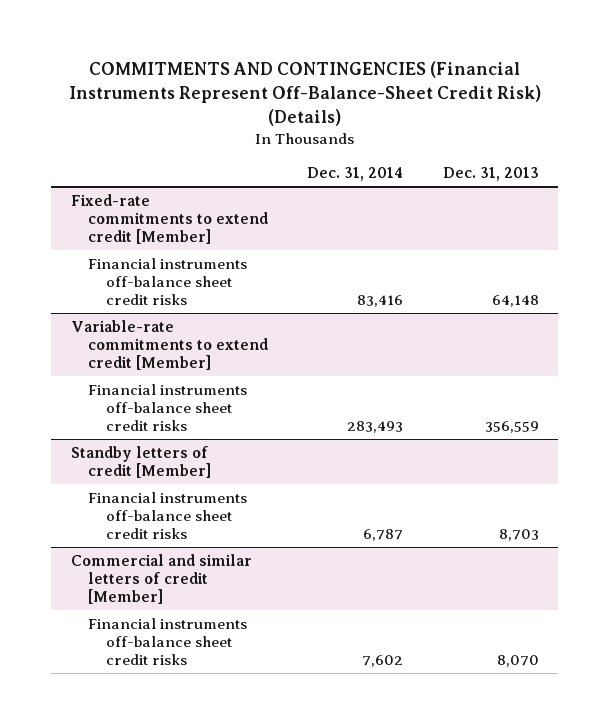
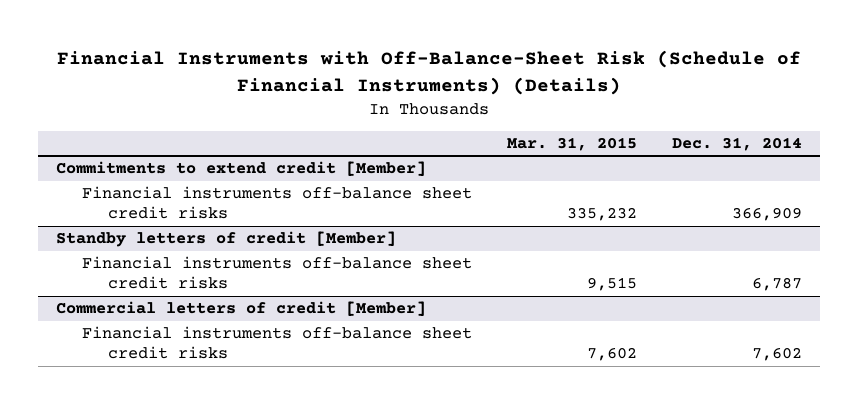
- COMMITMENTS AND CONTINGENCIES (Financial Instruments Represent Off-Balance-Sheet Credit Risk) (Details)
+ Financial Instruments with Off-Balance-Sheet Risk (Schedule of Financial Instruments) (Details)
- | Dec. 31, 2014 | Dec. 31, 2013
+ | Mar. 31, 2015 | Dec. 31, 2014
- Fixed-rate commitments to extend credit [Member]
- Financial instruments off-balance sheet credit risks | 83,416 | 64,148
- Variable-rate commitments to extend credit [Member]
- Financial instruments off-balance sheet credit risks | 283,493 | 356,559
+ Commitments to extend credit [Member]
+ Financial instruments off-balance sheet credit risks | 335,232 | 366,909
- Commercial and similar letters of credit [Member]
+ Commercial letters of credit [Member]

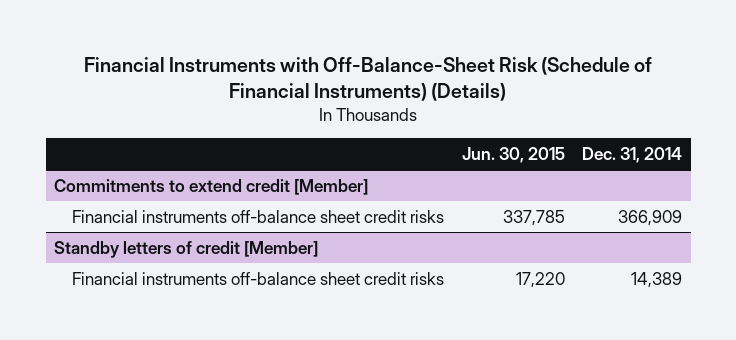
- | Mar. 31, 2015 | Dec. 31, 2014
+ | Jun. 30, 2015 | Dec. 31, 2014
@ Standby letters of credit [Member]
- Financial instruments off-balance sheet credit risks | 9,515 | 6,787
- Commercial letters of credit [Member]
- Financial instruments off-balance sheet credit risks | 7,602 | 7,602
@ Standby letters of credit [Member]
+ Financial instruments off-balance sheet credit risks | 17,220 | 14,389

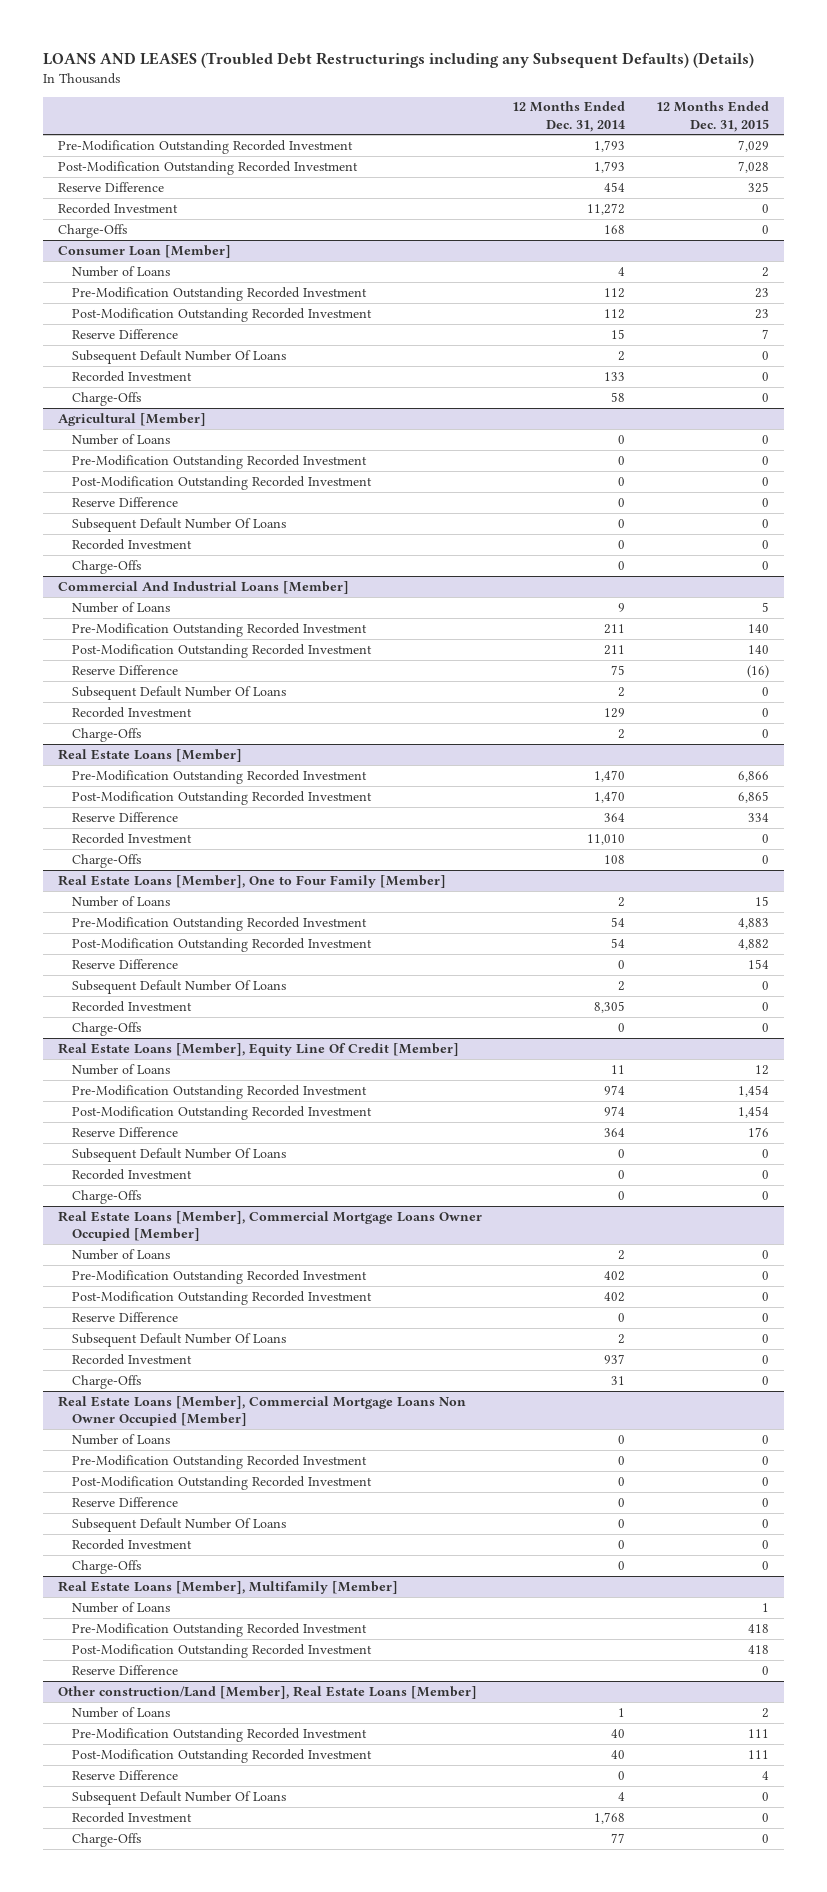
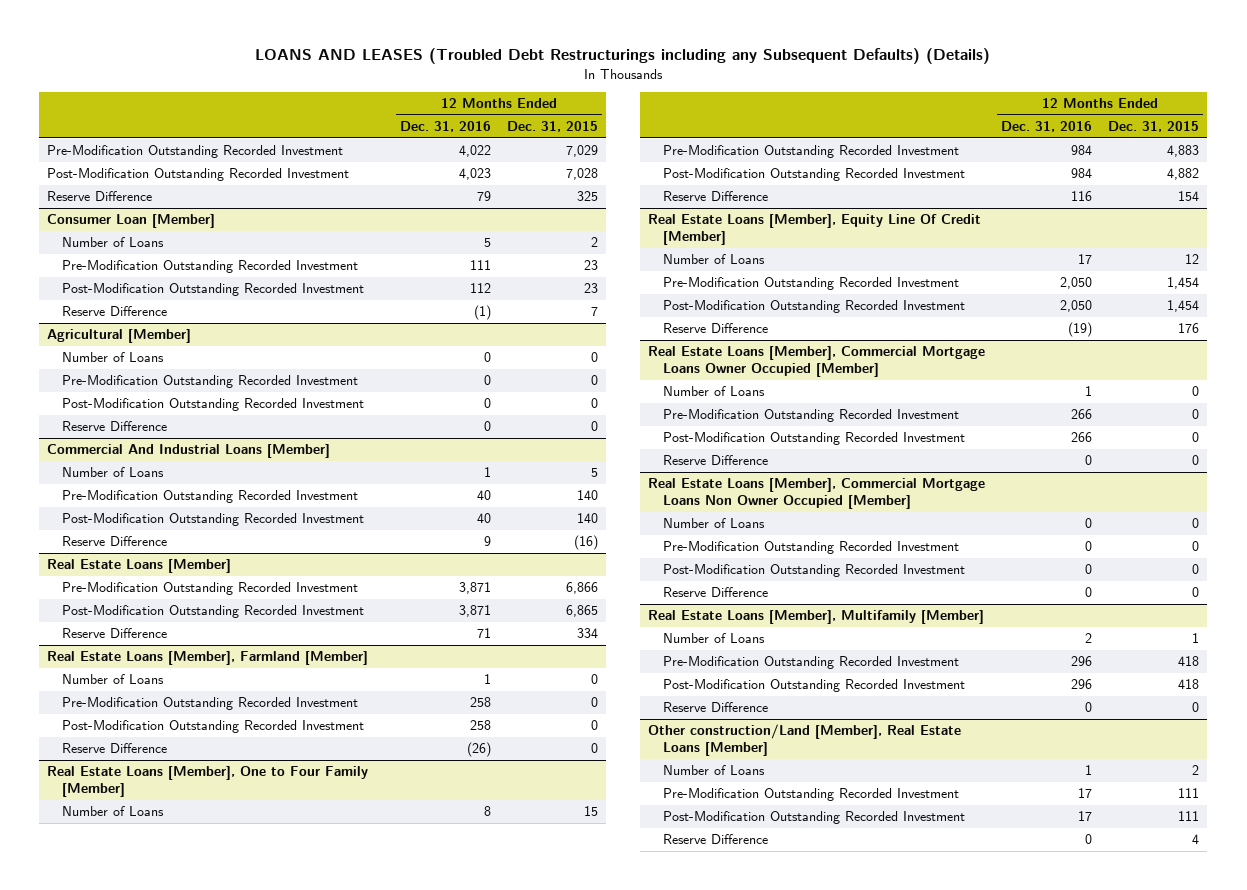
- | 12 Months Ended Dec. 31, 2014 | 12 Months Ended Dec. 31, 2015
+ | 12 Months Ended Dec. 31, 2016 | 12 Months Ended Dec. 31, 2015
- Recorded Investment | 11,272 | 0
- Charge-Offs | 168 | 0
@ Consumer Loan [Member]
- Subsequent Default Number Of Loans | 2 | 0
- Recorded Investment | 133 | 0
- Charge-Offs | 58 | 0
@ Agricultural [Member]
- Subsequent Default Number Of Loans | 0 | 0
- Recorded Investment | 0 | 0
- Charge-Offs | 0 | 0
@ Commercial And Industrial Loans [Member]
- Subsequent Default Number Of Loans | 2 | 0
- Recorded Investment | 129 | 0
- Charge-Offs | 2 | 0
@ Real Estate Loans [Member]
- Recorded Investment | 11,010 | 0
- Charge-Offs | 108 | 0
+ Real Estate Loans [Member], Farmland [Member]
+ Number of Loans | 1 | 0
+ Pre-Modification Outstanding Recorded Investment | 258 | 0
+ Post-Modification Outstanding Recorded Investment | 258 | 0
+ Reserve Difference | (26) | 0
@ Real Estate Loans [Member], One to Four Family [Member]
- Subsequent Default Number Of Loans | 2 | 0
- Recorded Investment | 8,305 | 0
- Charge-Offs | 0 | 0
@ Real Estate Loans [Member], Equity Line Of Credit [Member]
- Subsequent Default Number Of Loans | 0 | 0
- Recorded Investment | 0 | 0
- Charge-Offs | 0 | 0
@ Real Estate Loans [Member], Commercial Mortgage Loans Owner Occupied [Member]
- Subsequent Default Number Of Loans | 2 | 0
- Recorded Investment | 937 | 0
- Charge-Offs | 31 | 0
@ Real Estate Loans [Member], Commercial Mortgage Loans Non Owner Occupied [Member]
- Subsequent Default Number Of Loans | 0 | 0
- Recorded Investment | 0 | 0
- Charge-Offs | 0 | 0
@ Other construction/Land [Member], Real Estate Loans [Member]
- Subsequent Default Number Of Loans | 4 | 0
- Recorded Investment | 1,768 | 0
- Charge-Offs | 77 | 0

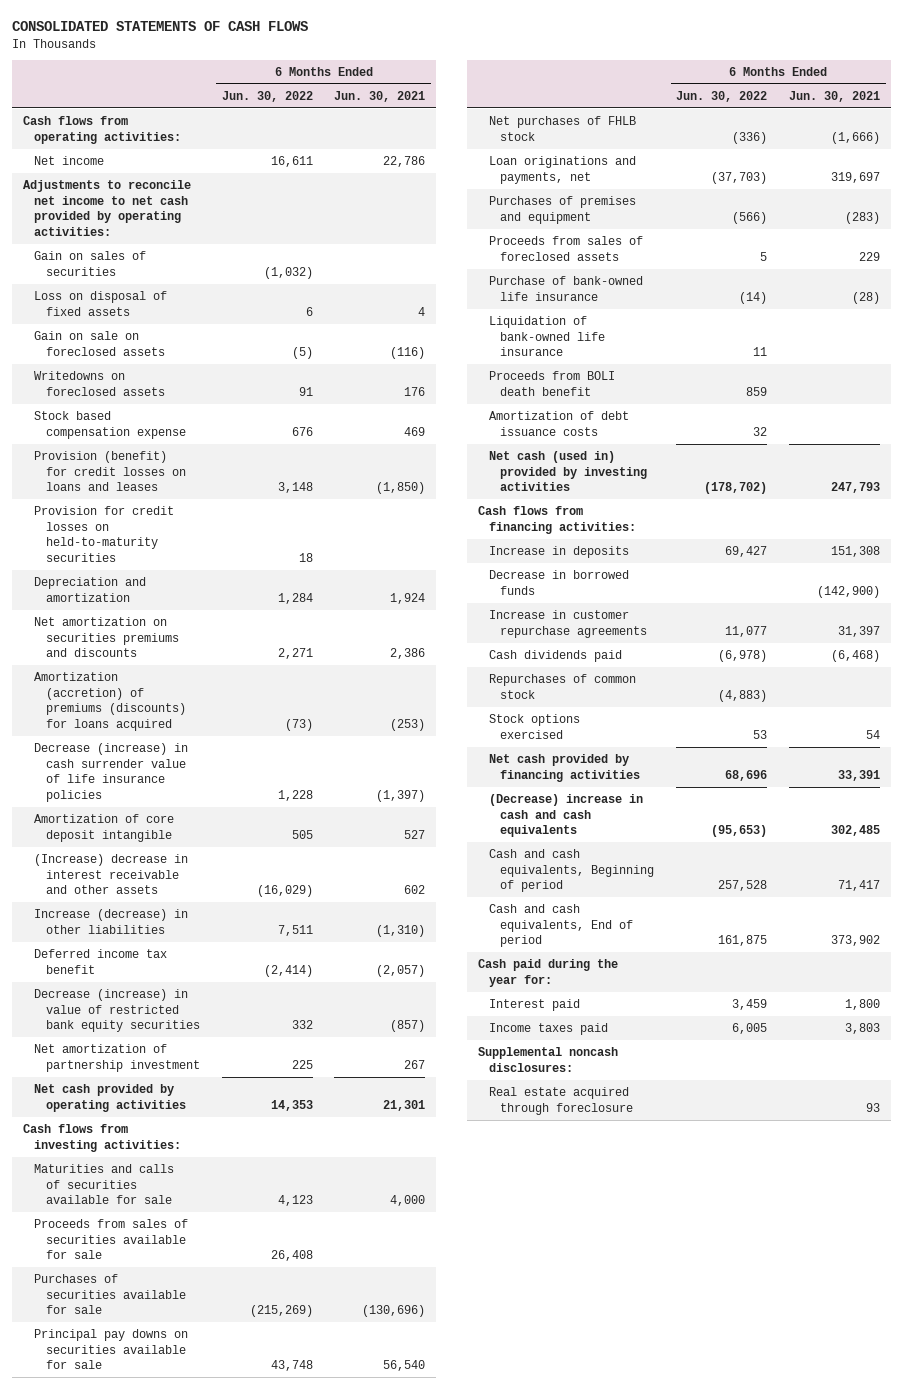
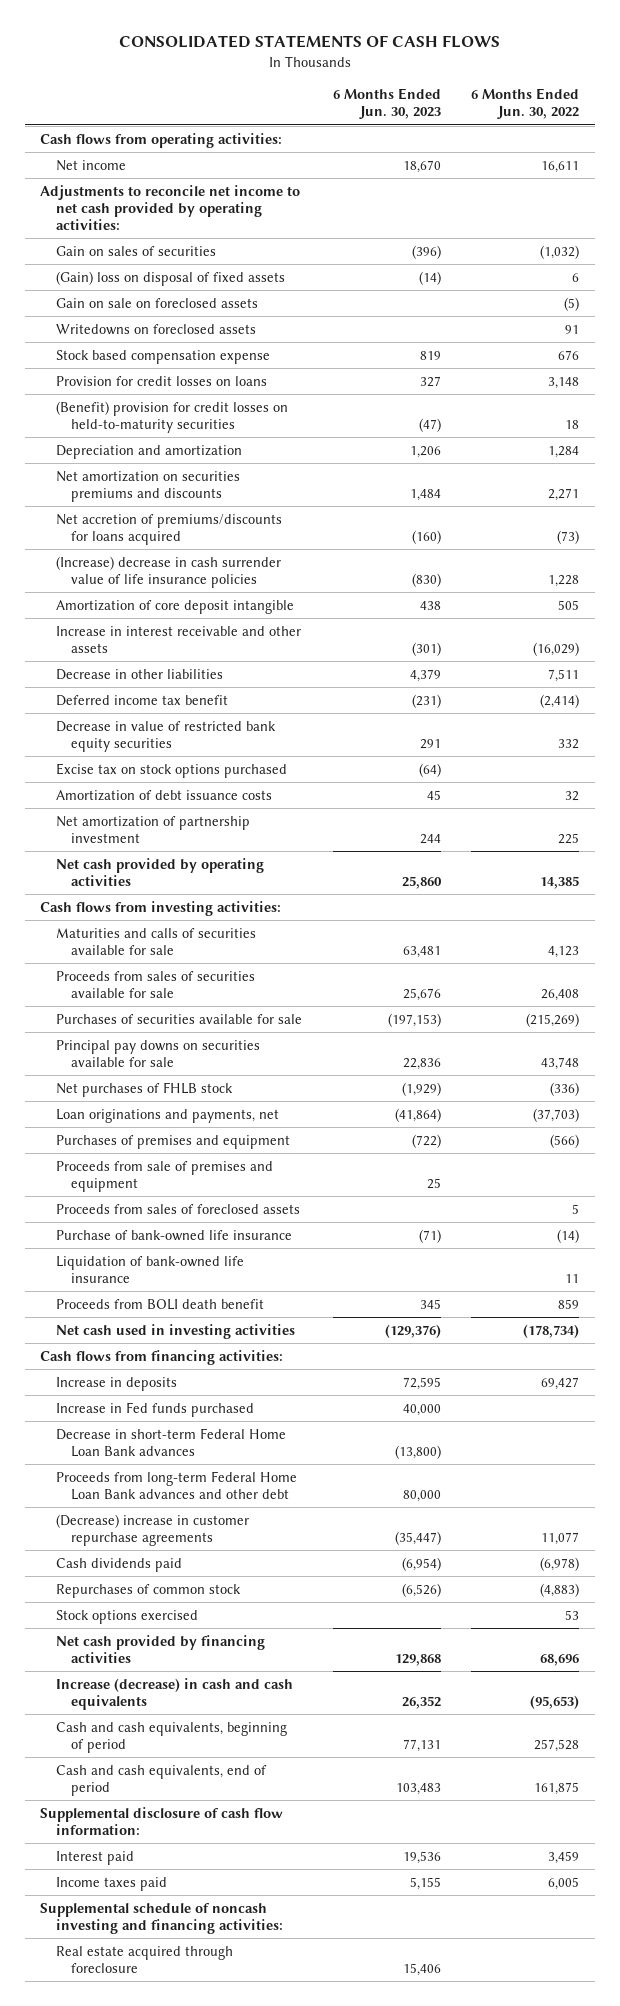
- | 6 Months Ended Jun. 30, 2022 | 6 Months Ended Jun. 30, 2021
+ | 6 Months Ended Jun. 30, 2023 | 6 Months Ended Jun. 30, 2022
- Loss on disposal of fixed assets | 6 | 4
+ (Gain) loss on disposal of fixed assets | (14) | 6
- Provision (benefit) for credit losses on loans and leases | 3,148 | (1,850)
- Provision for credit losses on held-to-maturity securities | 18 |
+ Provision for credit losses on loans | 327 | 3,148
+ (Benefit) provision for credit losses on held-to-maturity securities | (47) | 18
- Amortization (accretion) of premiums (discounts) for loans acquired | (73) | (253)
- Decrease (increase) in cash surrender value of life insurance policies | 1,228 | (1,397)
+ Net accretion of premiums/discounts for loans acquired | (160) | (73)
+ (Increase) decrease in cash surrender value of life insurance policies | (830) | 1,228
- (Increase) decrease in interest receivable and other assets | (16,029) | 602
- Increase (decrease) in other liabilities | 7,511 | (1,310)
+ Increase in interest receivable and other assets | (301) | (16,029)
+ Decrease in other liabilities | 4,379 | 7,511
- Decrease (increase) in value of restricted bank equity securities | 332 | (857)
+ Decrease in value of restricted bank equity securities | 291 | 332
+ Excise tax on stock options purchased | (64) |
moved up: Amortization of debt issuance costs | 45 | 32
- Net cash provided by operating activities | 14,353 | 21,301
+ Net cash provided by operating activities | 25,860 | 14,385
+ Proceeds from sale of premises and equipment | 25 |
- Net cash (used in) provided by investing activities | (178,702) | 247,793
+ Net cash used in investing activities | (129,376) | (178,734)
- Decrease in borrowed funds | | (142,900)
- Increase in customer repurchase agreements | 11,077 | 31,397
+ Increase in Fed funds purchased | 40,000 |
+ Decrease in short-term Federal Home Loan Bank advances | (13,800) |
+ Proceeds from long-term Federal Home Loan Bank advances and other debt | 80,000 |
+ (Decrease) increase in customer repurchase agreements | (35,447) | 11,077
- (Decrease) increase in cash and cash equivalents | (95,653) | 302,485
- Cash and cash equivalents, Beginning of period | 257,528 | 71,417
- Cash and cash equivalents, End of period | 161,875 | 373,902
- Cash paid during the year for:
+ Increase (decrease) in cash and cash equivalents | 26,352 | (95,653)
+ Cash and cash equivalents, beginning of period | 77,131 | 257,528
+ Cash and cash equivalents, end of period | 103,483 | 161,875
+ Supplemental disclosure of cash flow information:
- Supplemental noncash disclosures:
+ Supplemental schedule of noncash investing and financing activities:

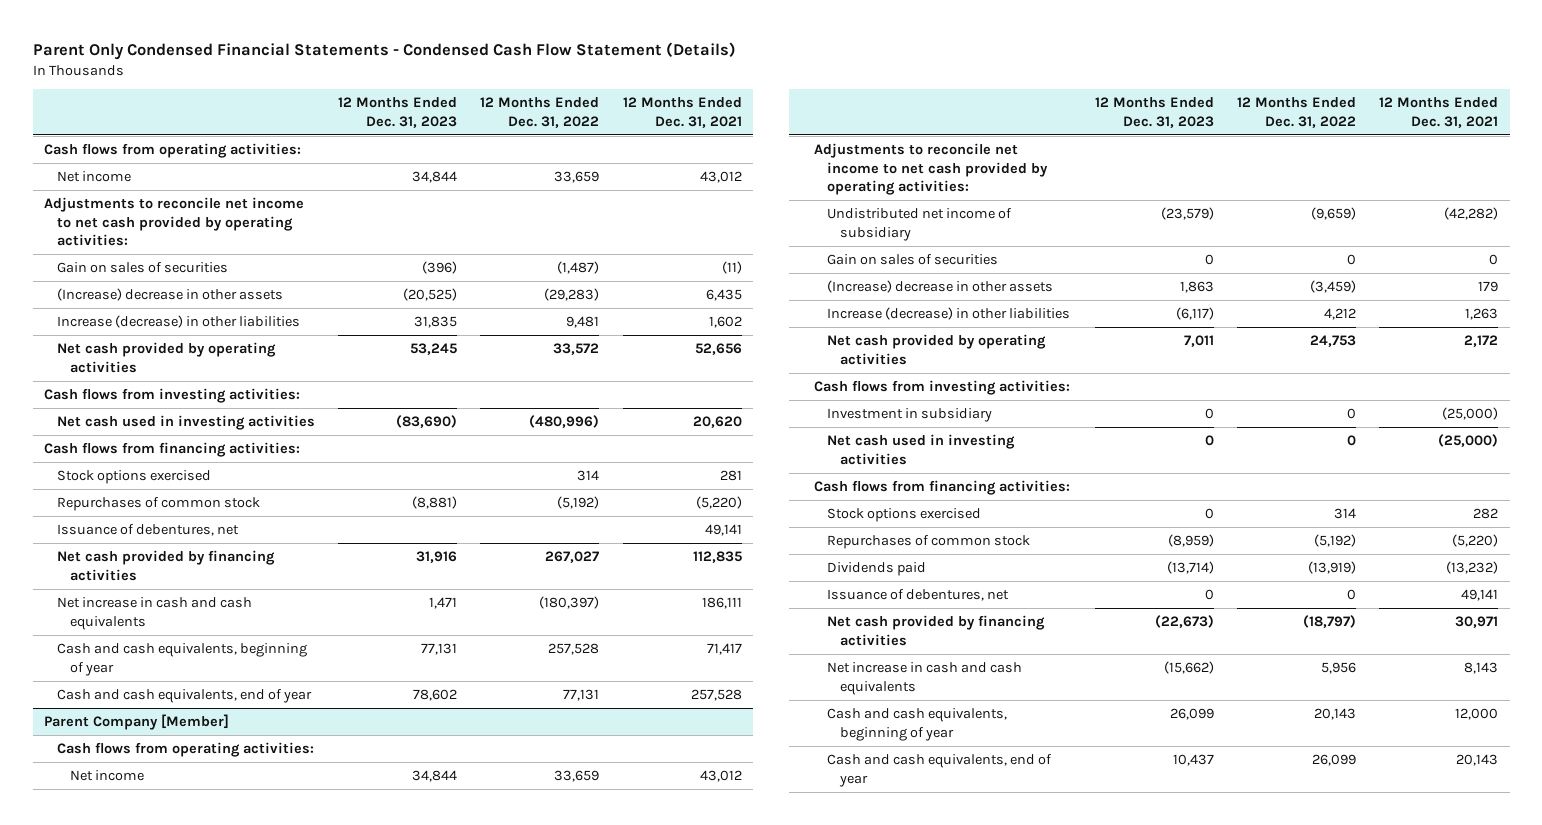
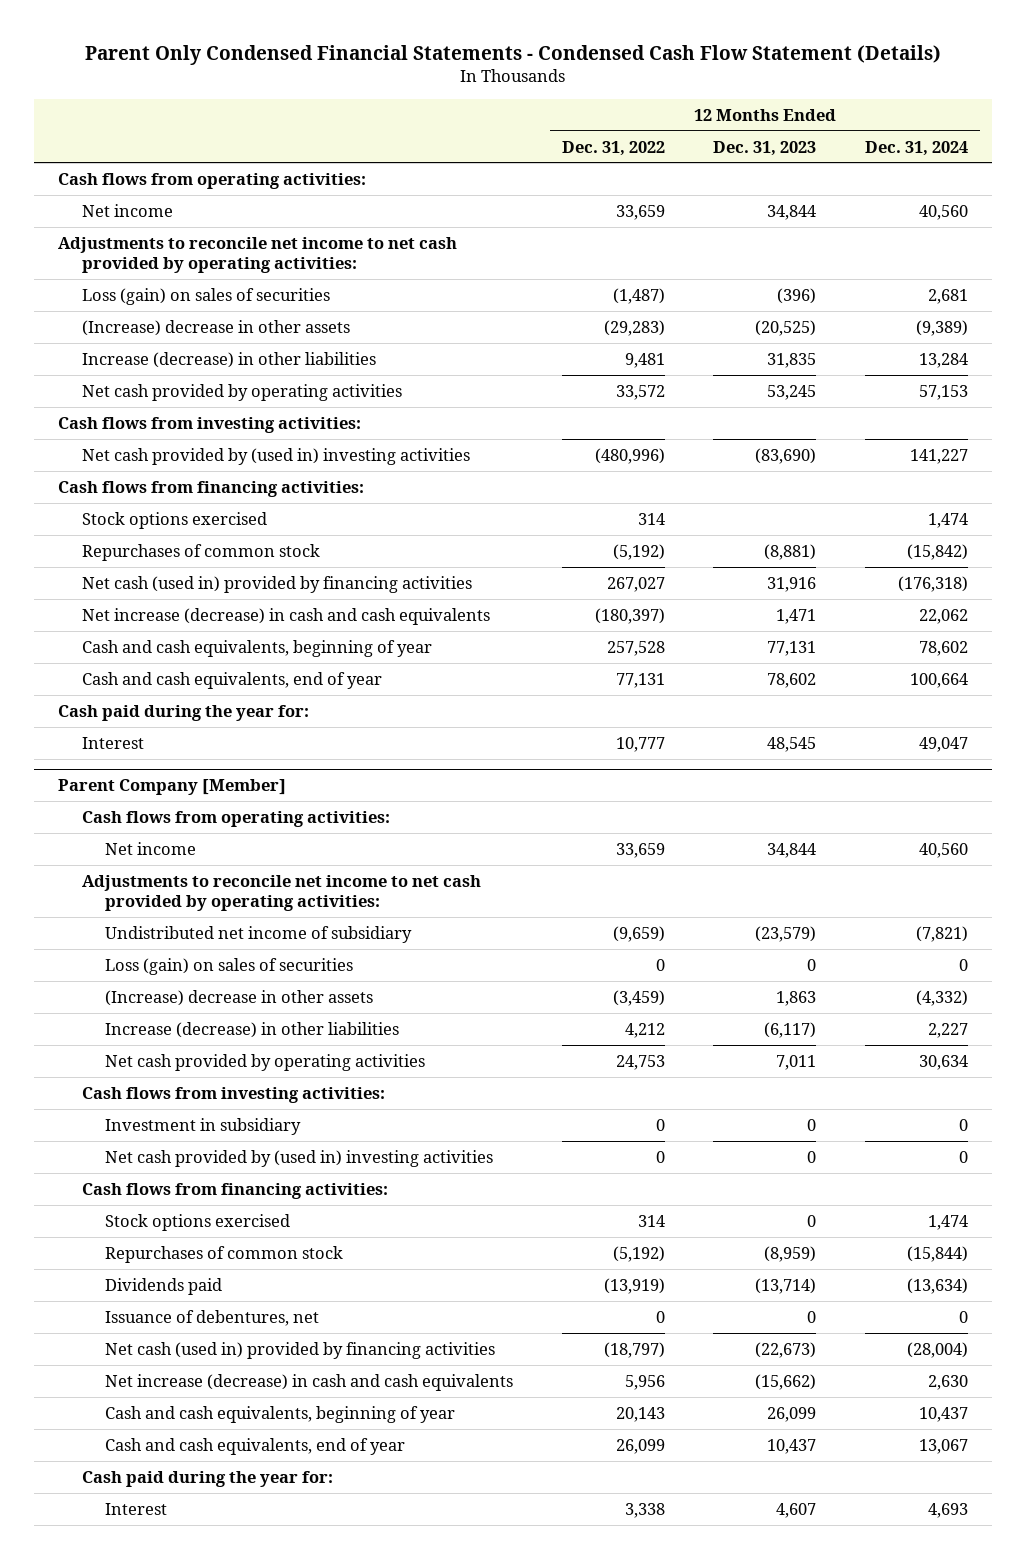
- | 12 Months Ended Dec. 31, 2023 | 12 Months Ended Dec. 31, 2022 | 12 Months Ended Dec. 31, 2021
+ | 12 Months Ended Dec. 31, 2022 | 12 Months Ended Dec. 31, 2023 | 12 Months Ended Dec. 31, 2024
- Gain on sales of securities | (396) | (1,487) | (11)
+ Loss (gain) on sales of securities | (1,487) | (396) | 2,681
- Net cash used in investing activities | (83,690) | (480,996) | 20,620
+ Net cash provided by (used in) investing activities | (480,996) | (83,690) | 141,227
- Issuance of debentures, net | | | 49,141
- Net cash provided by financing activities | 31,916 | 267,027 | 112,835
- Net increase in cash and cash equivalents | 1,471 | (180,397) | 186,111
+ Net cash (used in) provided by financing activities | 267,027 | 31,916 | (176,318)
+ Net increase (decrease) in cash and cash equivalents | (180,397) | 1,471 | 22,062
+ Cash paid during the year for:
+ Interest | 10,777 | 48,545 | 49,047
@ Parent Company [Member]
- Gain on sales of securities | 0 | 0 | 0
+ Loss (gain) on sales of securities | 0 | 0 | 0
- Net cash used in investing activities | 0 | 0 | (25,000)
+ Net cash provided by (used in) investing activities | 0 | 0 | 0
- Net cash provided by financing activities | (22,673) | (18,797) | 30,971
- Net increase in cash and cash equivalents | (15,662) | 5,956 | 8,143
+ Net cash (used in) provided by financing activities | (18,797) | (22,673) | (28,004)
+ Net increase (decrease) in cash and cash equivalents | 5,956 | (15,662) | 2,630
+ Cash paid during the year for:
+ Interest | 3,338 | 4,607 | 4,693

